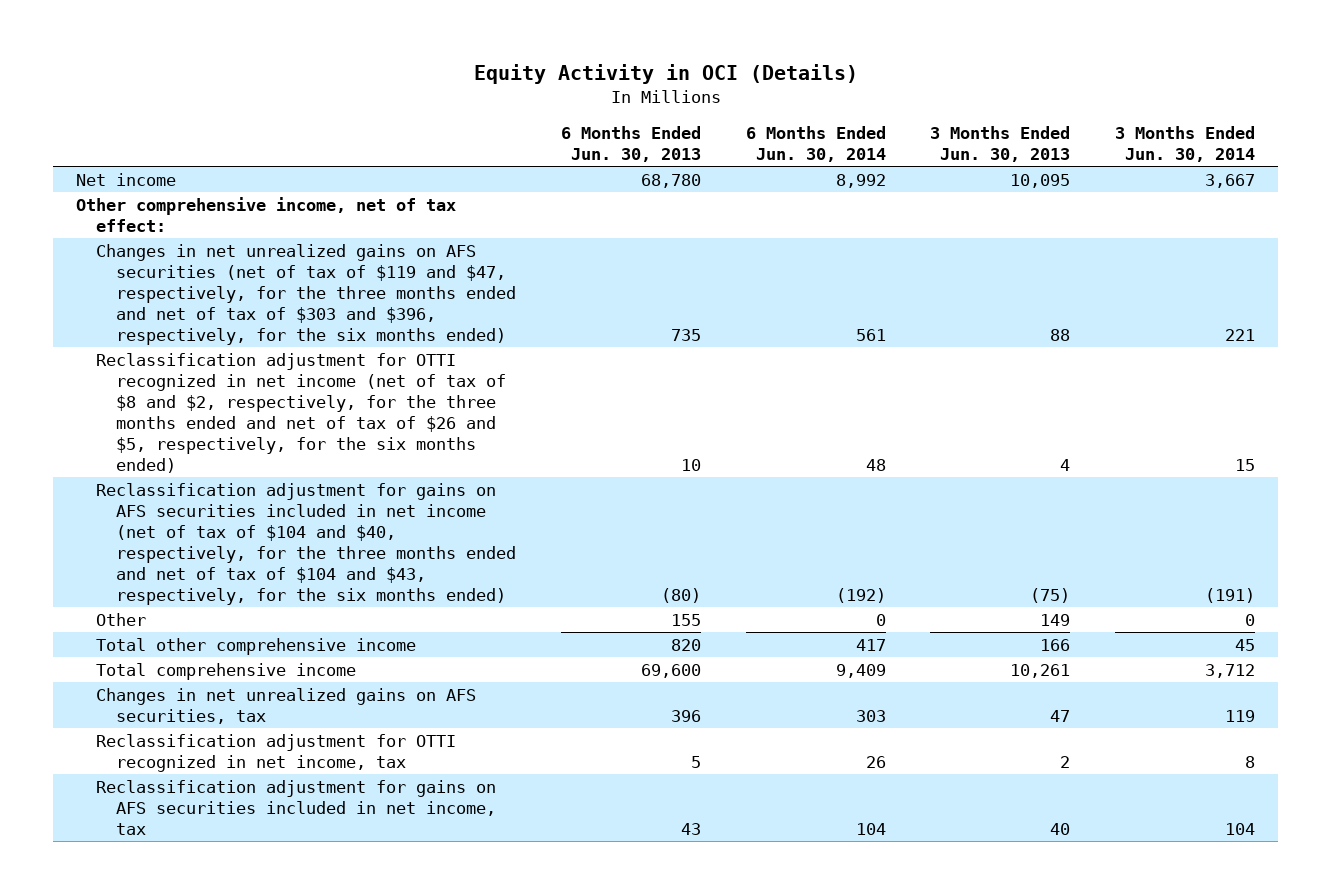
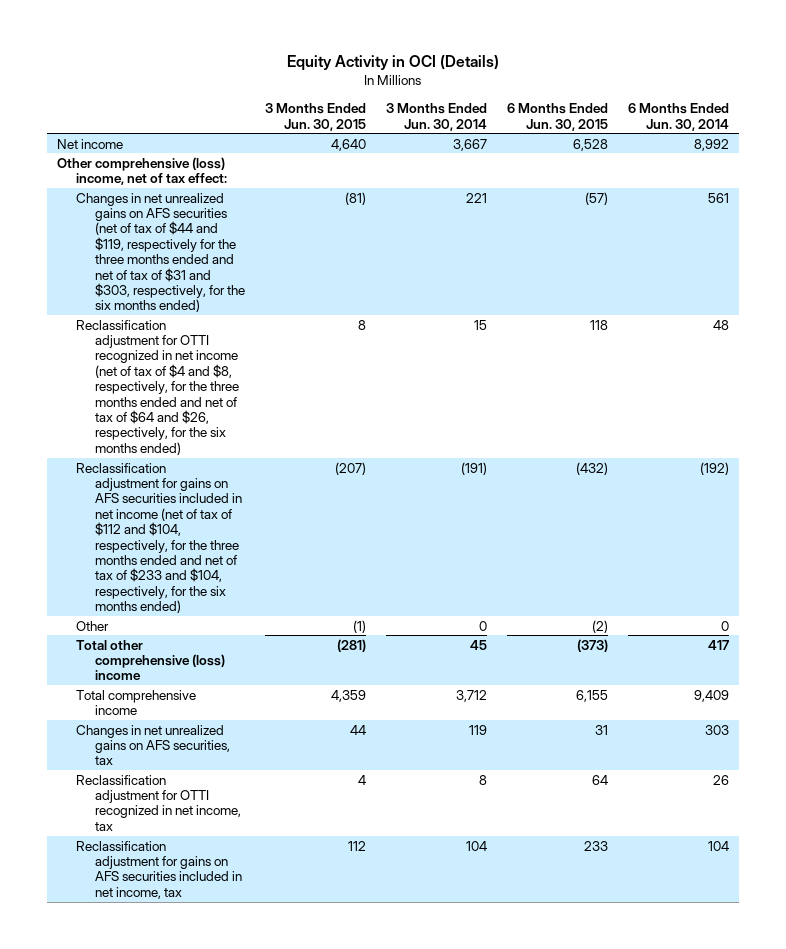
- | 6 Months Ended Jun. 30, 2013 | 6 Months Ended Jun. 30, 2014 | 3 Months Ended Jun. 30, 2013 | 3 Months Ended Jun. 30, 2014
+ | 3 Months Ended Jun. 30, 2015 | 3 Months Ended Jun. 30, 2014 | 6 Months Ended Jun. 30, 2015 | 6 Months Ended Jun. 30, 2014
- Other comprehensive income, net of tax effect:
- Changes in net unrealized gains on AFS securities (net of tax of $119 and $47, respectively, for the three months ended and net of tax of $303 and $396, respectively, for the six months ended) | 735 | 561 | 88 | 221
- Reclassification adjustment for OTTI recognized in net income (net of tax of $8 and $2, respectively, for the three months ended and net of tax of $26 and $5, respectively, for the six months ended) | 10 | 48 | 4 | 15
- Reclassification adjustment for gains on AFS securities included in net income (net of tax of $104 and $40, respectively, for the three months ended and net of tax of $104 and $43, respectively, for the six months ended) | (80) | (192) | (75) | (191)
+ Other comprehensive (loss) income, net of tax effect:
+ Changes in net unrealized gains on AFS securities (net of tax of $44 and $119, respectively for the three months ended and net of tax of $31 and $303, respectively, for the six months ended) | (81) | 221 | (57) | 561
+ Reclassification adjustment for OTTI recognized in net income (net of tax of $4 and $8, respectively, for the three months ended and net of tax of $64 and $26, respectively, for the six months ended) | 8 | 15 | 118 | 48
+ Reclassification adjustment for gains on AFS securities included in net income (net of tax of $112 and $104, respectively, for the three months ended and net of tax of $233 and $104, respectively, for the six months ended) | (207) | (191) | (432) | (192)
- Total other comprehensive income | 820 | 417 | 166 | 45
+ Total other comprehensive (loss) income | (281) | 45 | (373) | 417

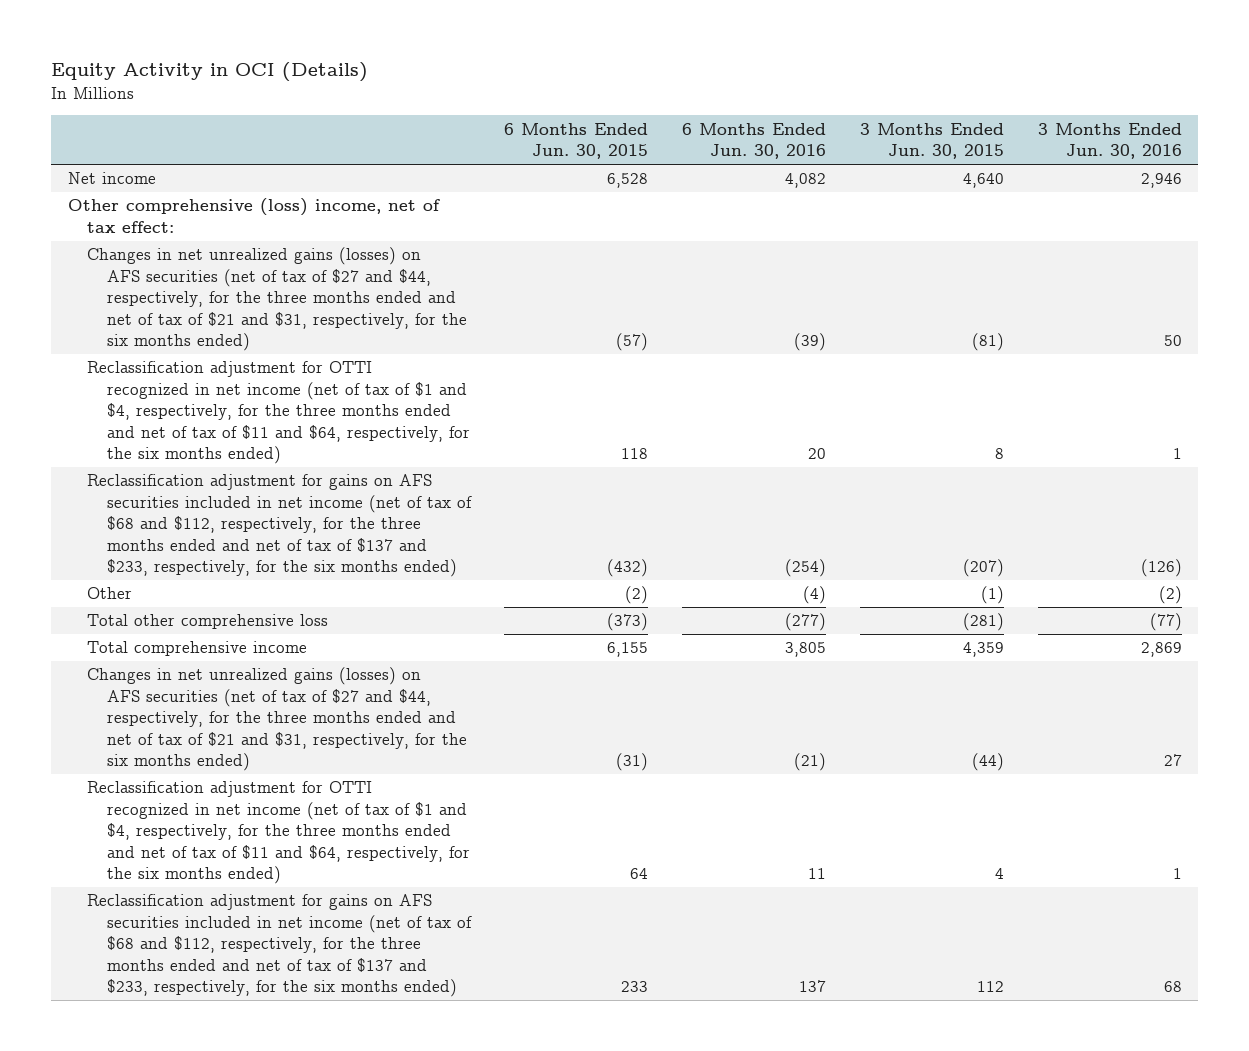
- | 3 Months Ended Jun. 30, 2015 | 3 Months Ended Jun. 30, 2014 | 6 Months Ended Jun. 30, 2015 | 6 Months Ended Jun. 30, 2014
+ | 6 Months Ended Jun. 30, 2015 | 6 Months Ended Jun. 30, 2016 | 3 Months Ended Jun. 30, 2015 | 3 Months Ended Jun. 30, 2016
- Changes in net unrealized gains on AFS securities (net of tax of $44 and $119, respectively for the three months ended and net of tax of $31 and $303, respectively, for the six months ended) | (81) | 221 | (57) | 561
- Reclassification adjustment for OTTI recognized in net income (net of tax of $4 and $8, respectively, for the three months ended and net of tax of $64 and $26, respectively, for the six months ended) | 8 | 15 | 118 | 48
- Reclassification adjustment for gains on AFS securities included in net income (net of tax of $112 and $104, respectively, for the three months ended and net of tax of $233 and $104, respectively, for the six months ended) | (207) | (191) | (432) | (192)
+ Changes in net unrealized gains (losses) on AFS securities (net of tax of $27 and $44, respectively, for the three months ended and net of tax of $21 and $31, respectively, for the six months ended) | (57) | (39) | (81) | 50
+ Reclassification adjustment for OTTI recognized in net income (net of tax of $1 and $4, respectively, for the three months ended and net of tax of $11 and $64, respectively, for the six months ended) | 118 | 20 | 8 | 1
+ Reclassification adjustment for gains on AFS securities included in net income (net of tax of $68 and $112, respectively, for the three months ended and net of tax of $137 and $233, respectively, for the six months ended) | (432) | (254) | (207) | (126)
- Total other comprehensive (loss) income | (281) | 45 | (373) | 417
+ Total other comprehensive loss | (373) | (277) | (281) | (77)
- Changes in net unrealized gains on AFS securities, tax | 44 | 119 | 31 | 303
- Reclassification adjustment for OTTI recognized in net income, tax | 4 | 8 | 64 | 26
- Reclassification adjustment for gains on AFS securities included in net income, tax | 112 | 104 | 233 | 104
+ Changes in net unrealized gains (losses) on AFS securities (net of tax of $27 and $44, respectively, for the three months ended and net of tax of $21 and $31, respectively, for the six months ended) | (31) | (21) | (44) | 27
+ Reclassification adjustment for OTTI recognized in net income (net of tax of $1 and $4, respectively, for the three months ended and net of tax of $11 and $64, respectively, for the six months ended) | 64 | 11 | 4 | 1
+ Reclassification adjustment for gains on AFS securities included in net income (net of tax of $68 and $112, respectively, for the three months ended and net of tax of $137 and $233, respectively, for the six months ended) | 233 | 137 | 112 | 68

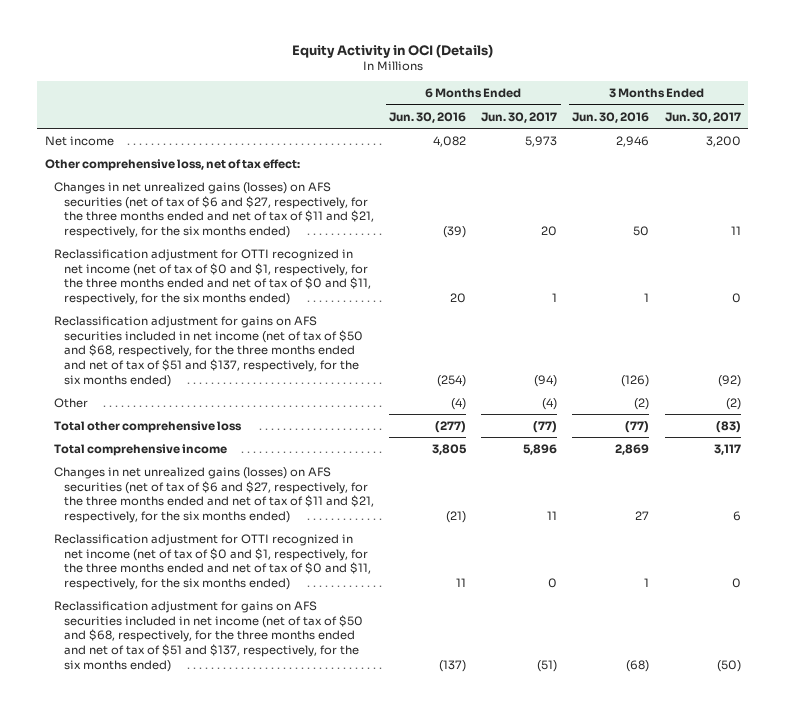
- | 6 Months Ended Jun. 30, 2015 | 6 Months Ended Jun. 30, 2016 | 3 Months Ended Jun. 30, 2015 | 3 Months Ended Jun. 30, 2016
+ | 6 Months Ended Jun. 30, 2016 | 6 Months Ended Jun. 30, 2017 | 3 Months Ended Jun. 30, 2016 | 3 Months Ended Jun. 30, 2017
- Other comprehensive (loss) income, net of tax effect:
- Changes in net unrealized gains (losses) on AFS securities (net of tax of $27 and $44, respectively, for the three months ended and net of tax of $21 and $31, respectively, for the six months ended) | (57) | (39) | (81) | 50
- Reclassification adjustment for OTTI recognized in net income (net of tax of $1 and $4, respectively, for the three months ended and net of tax of $11 and $64, respectively, for the six months ended) | 118 | 20 | 8 | 1
- Reclassification adjustment for gains on AFS securities included in net income (net of tax of $68 and $112, respectively, for the three months ended and net of tax of $137 and $233, respectively, for the six months ended) | (432) | (254) | (207) | (126)
+ Other comprehensive loss, net of tax effect:
+ Changes in net unrealized gains (losses) on AFS securities (net of tax of $6 and $27, respectively, for the three months ended and net of tax of $11 and $21, respectively, for the six months ended) | (39) | 20 | 50 | 11
+ Reclassification adjustment for OTTI recognized in net income (net of tax of $0 and $1, respectively, for the three months ended and net of tax of $0 and $11, respectively, for the six months ended) | 20 | 1 | 1 | 0
+ Reclassification adjustment for gains on AFS securities included in net income (net of tax of $50 and $68, respectively, for the three months ended and net of tax of $51 and $137, respectively, for the six months ended) | (254) | (94) | (126) | (92)
- Changes in net unrealized gains (losses) on AFS securities (net of tax of $27 and $44, respectively, for the three months ended and net of tax of $21 and $31, respectively, for the six months ended) | (31) | (21) | (44) | 27
- Reclassification adjustment for OTTI recognized in net income (net of tax of $1 and $4, respectively, for the three months ended and net of tax of $11 and $64, respectively, for the six months ended) | 64 | 11 | 4 | 1
- Reclassification adjustment for gains on AFS securities included in net income (net of tax of $68 and $112, respectively, for the three months ended and net of tax of $137 and $233, respectively, for the six months ended) | 233 | 137 | 112 | 68
+ Changes in net unrealized gains (losses) on AFS securities (net of tax of $6 and $27, respectively, for the three months ended and net of tax of $11 and $21, respectively, for the six months ended) | (21) | 11 | 27 | 6
+ Reclassification adjustment for OTTI recognized in net income (net of tax of $0 and $1, respectively, for the three months ended and net of tax of $0 and $11, respectively, for the six months ended) | 11 | 0 | 1 | 0
+ Reclassification adjustment for gains on AFS securities included in net income (net of tax of $50 and $68, respectively, for the three months ended and net of tax of $51 and $137, respectively, for the six months ended) | (137) | (51) | (68) | (50)

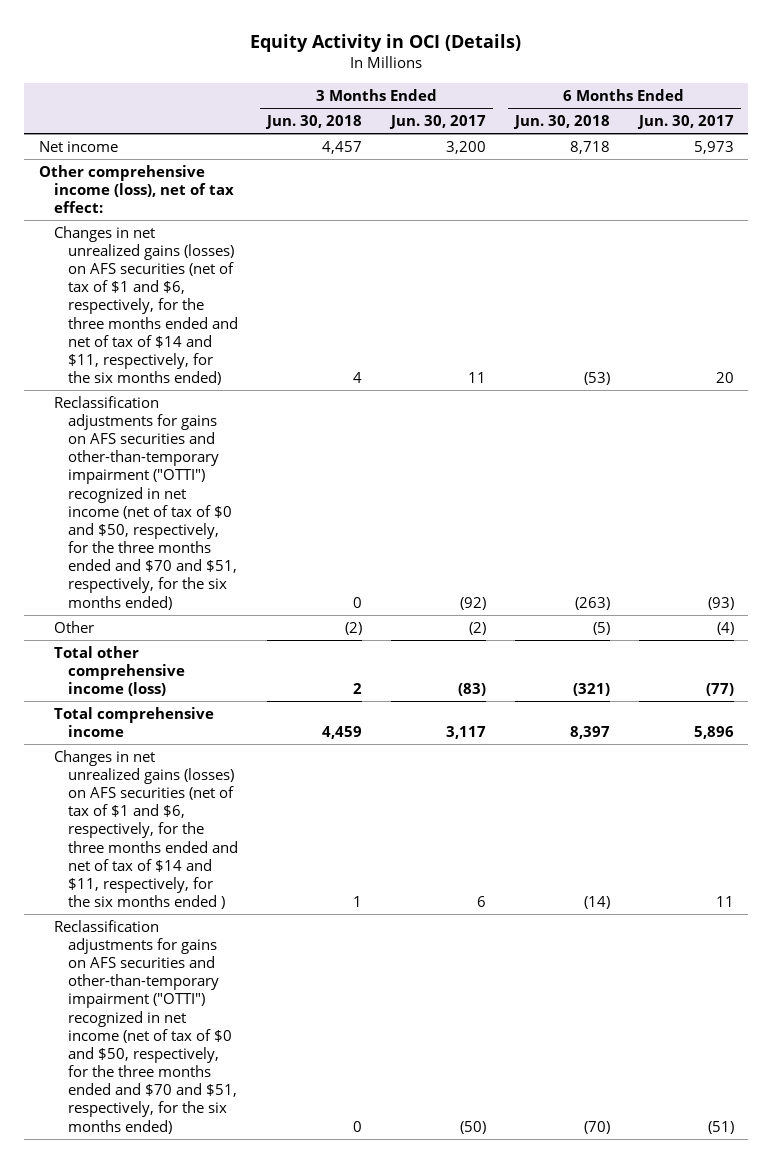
- | 6 Months Ended Jun. 30, 2016 | 6 Months Ended Jun. 30, 2017 | 3 Months Ended Jun. 30, 2016 | 3 Months Ended Jun. 30, 2017
+ | 3 Months Ended Jun. 30, 2018 | 3 Months Ended Jun. 30, 2017 | 6 Months Ended Jun. 30, 2018 | 6 Months Ended Jun. 30, 2017
- Other comprehensive loss, net of tax effect:
- Changes in net unrealized gains (losses) on AFS securities (net of tax of $6 and $27, respectively, for the three months ended and net of tax of $11 and $21, respectively, for the six months ended) | (39) | 20 | 50 | 11
- Reclassification adjustment for OTTI recognized in net income (net of tax of $0 and $1, respectively, for the three months ended and net of tax of $0 and $11, respectively, for the six months ended) | 20 | 1 | 1 | 0
- Reclassification adjustment for gains on AFS securities included in net income (net of tax of $50 and $68, respectively, for the three months ended and net of tax of $51 and $137, respectively, for the six months ended) | (254) | (94) | (126) | (92)
+ Other comprehensive income (loss), net of tax effect:
+ Changes in net unrealized gains (losses) on AFS securities (net of tax of $1 and $6, respectively, for the three months ended and net of tax of $14 and $11, respectively, for the six months ended) | 4 | 11 | (53) | 20
+ Reclassification adjustments for gains on AFS securities and other-than-temporary impairment ("OTTI") recognized in net income (net of tax of $0 and $50, respectively, for the three months ended and $70 and $51, respectively, for the six months ended) | 0 | (92) | (263) | (93)
- Total other comprehensive loss | (277) | (77) | (77) | (83)
+ Total other comprehensive income (loss) | 2 | (83) | (321) | (77)
- Changes in net unrealized gains (losses) on AFS securities (net of tax of $6 and $27, respectively, for the three months ended and net of tax of $11 and $21, respectively, for the six months ended) | (21) | 11 | 27 | 6
- Reclassification adjustment for OTTI recognized in net income (net of tax of $0 and $1, respectively, for the three months ended and net of tax of $0 and $11, respectively, for the six months ended) | 11 | 0 | 1 | 0
- Reclassification adjustment for gains on AFS securities included in net income (net of tax of $50 and $68, respectively, for the three months ended and net of tax of $51 and $137, respectively, for the six months ended) | (137) | (51) | (68) | (50)
+ Changes in net unrealized gains (losses) on AFS securities (net of tax of $1 and $6, respectively, for the three months ended and net of tax of $14 and $11, respectively, for the six months ended ) | 1 | 6 | (14) | 11
+ Reclassification adjustments for gains on AFS securities and other-than-temporary impairment ("OTTI") recognized in net income (net of tax of $0 and $50, respectively, for the three months ended and $70 and $51, respectively, for the six months ended) | 0 | (50) | (70) | (51)

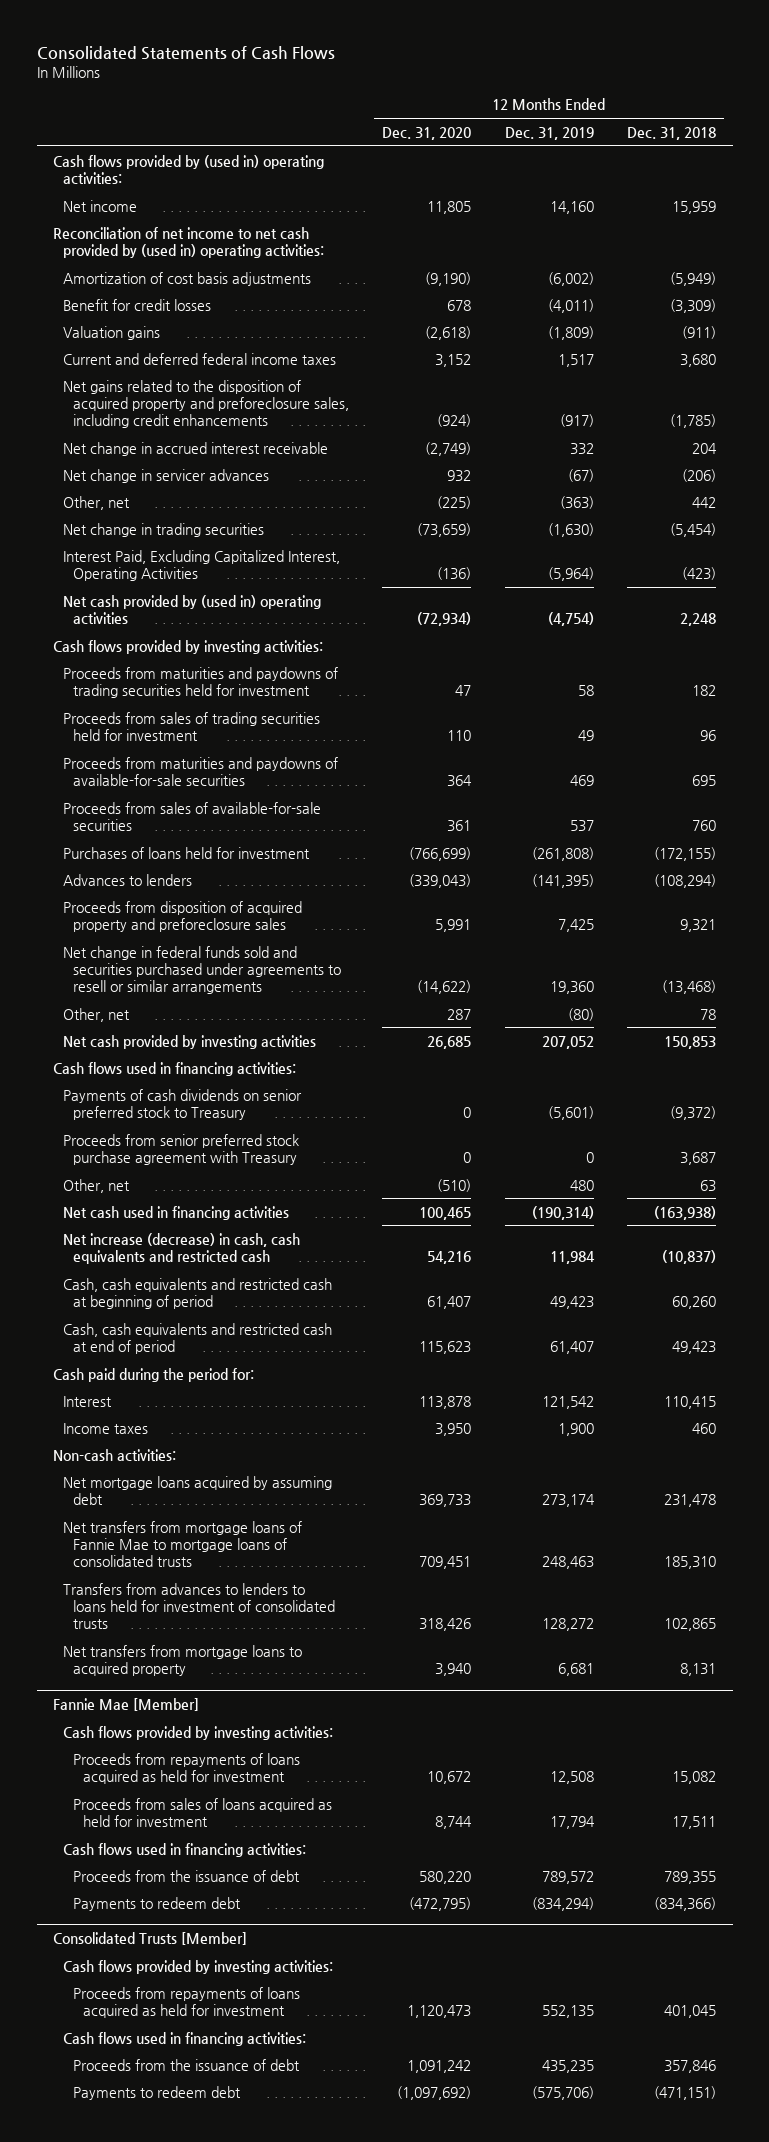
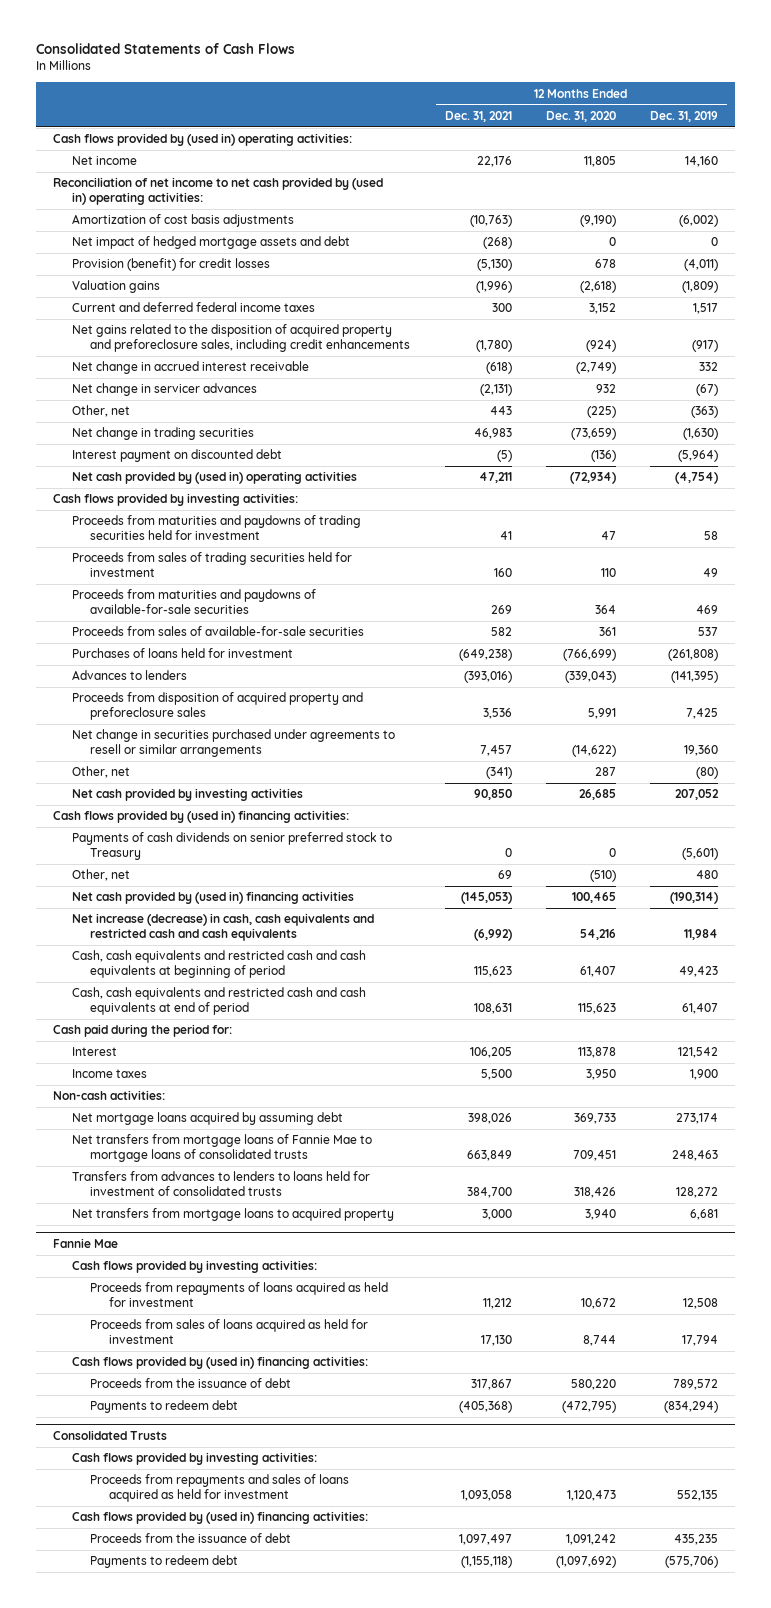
- | 12 Months Ended Dec. 31, 2020 | 12 Months Ended Dec. 31, 2019 | 12 Months Ended Dec. 31, 2018
+ | 12 Months Ended Dec. 31, 2021 | 12 Months Ended Dec. 31, 2020 | 12 Months Ended Dec. 31, 2019
- Benefit for credit losses | 678 | (4,011) | (3,309)
+ Net impact of hedged mortgage assets and debt | (268) | 0 | 0
+ Provision (benefit) for credit losses | (5,130) | 678 | (4,011)
- Interest Paid, Excluding Capitalized Interest, Operating Activities | (136) | (5,964) | (423)
+ Interest payment on discounted debt | (5) | (136) | (5,964)
- Net change in federal funds sold and securities purchased under agreements to resell or similar arrangements | (14,622) | 19,360 | (13,468)
+ Net change in securities purchased under agreements to resell or similar arrangements | 7,457 | (14,622) | 19,360
- Cash flows used in financing activities:
+ Cash flows provided by (used in) financing activities:
- Proceeds from senior preferred stock purchase agreement with Treasury | 0 | 0 | 3,687
- Net cash used in financing activities | 100,465 | (190,314) | (163,938)
- Net increase (decrease) in cash, cash equivalents and restricted cash | 54,216 | 11,984 | (10,837)
- Cash, cash equivalents and restricted cash at beginning of period | 61,407 | 49,423 | 60,260
- Cash, cash equivalents and restricted cash at end of period | 115,623 | 61,407 | 49,423
+ Net cash provided by (used in) financing activities | (145,053) | 100,465 | (190,314)
+ Net increase (decrease) in cash, cash equivalents and restricted cash and cash equivalents | (6,992) | 54,216 | 11,984
+ Cash, cash equivalents and restricted cash and cash equivalents at beginning of period | 115,623 | 61,407 | 49,423
+ Cash, cash equivalents and restricted cash and cash equivalents at end of period | 108,631 | 115,623 | 61,407
- Fannie Mae [Member]
+ Fannie Mae
- Cash flows used in financing activities:
+ Cash flows provided by (used in) financing activities:
- Consolidated Trusts [Member]
+ Consolidated Trusts
- Proceeds from repayments of loans acquired as held for investment | 1,120,473 | 552,135 | 401,045
- Cash flows used in financing activities:
+ Proceeds from repayments and sales of loans acquired as held for investment | 1,093,058 | 1,120,473 | 552,135
+ Cash flows provided by (used in) financing activities:

